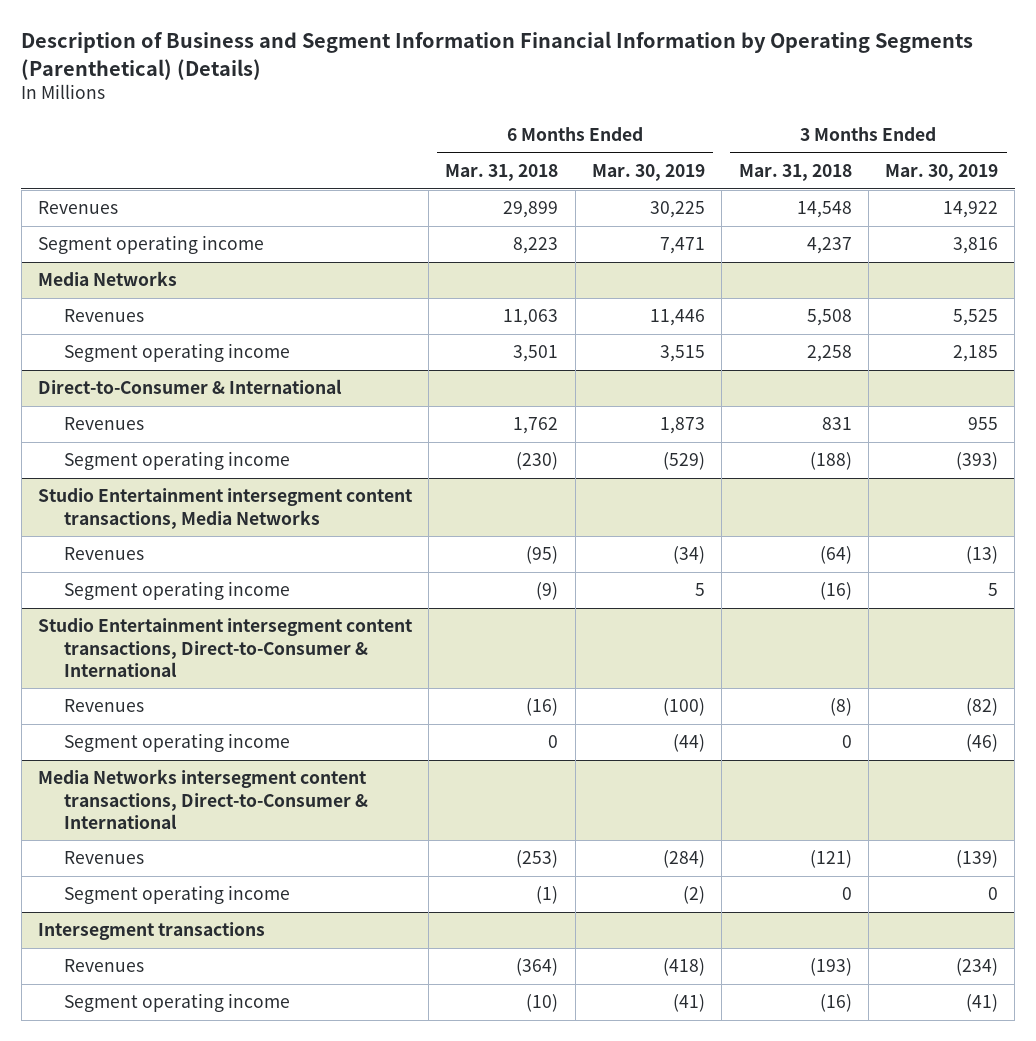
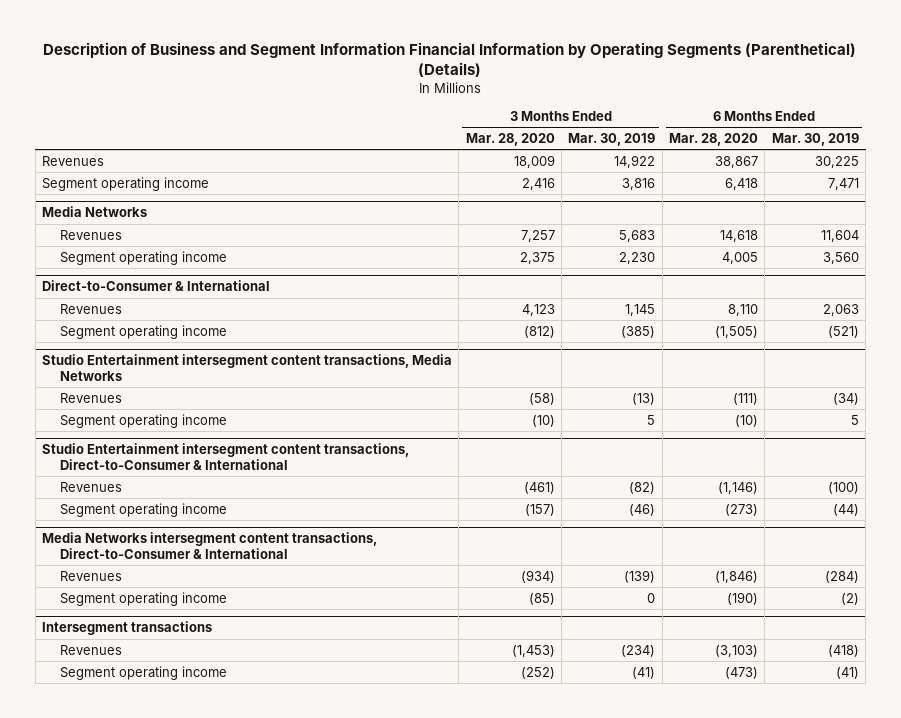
- | 6 Months Ended Mar. 31, 2018 | 6 Months Ended Mar. 30, 2019 | 3 Months Ended Mar. 31, 2018 | 3 Months Ended Mar. 30, 2019
+ | 3 Months Ended Mar. 28, 2020 | 3 Months Ended Mar. 30, 2019 | 6 Months Ended Mar. 28, 2020 | 6 Months Ended Mar. 30, 2019
@ Media Networks
- Revenues | 11,063 | 11,446 | 5,508 | 5,525
- Segment operating income | 3,501 | 3,515 | 2,258 | 2,185
+ Revenues | 7,257 | 5,683 | 14,618 | 11,604
+ Segment operating income | 2,375 | 2,230 | 4,005 | 3,560
@ Direct-to-Consumer & International
- Revenues | 1,762 | 1,873 | 831 | 955
- Segment operating income | (230) | (529) | (188) | (393)
+ Revenues | 4,123 | 1,145 | 8,110 | 2,063
+ Segment operating income | (812) | (385) | (1,505) | (521)

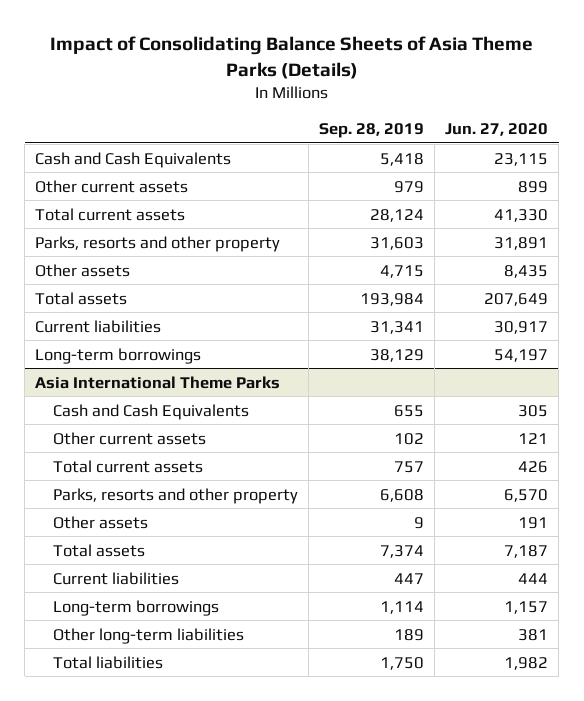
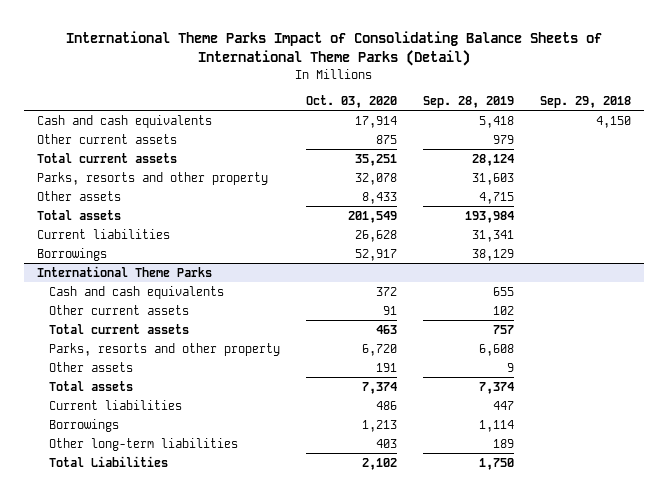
- Impact of Consolidating Balance Sheets of Asia Theme Parks (Details)
+ International Theme Parks Impact of Consolidating Balance Sheets of International Theme Parks (Detail)
- | Sep. 28, 2019 | Jun. 27, 2020
+ | Oct. 03, 2020 | Sep. 28, 2019 | Sep. 29, 2018
- Cash and Cash Equivalents | 5,418 | 23,115
+ Cash and cash equivalents | 17,914 | 5,418 | 4,150
- Long-term borrowings | 38,129 | 54,197
- Asia International Theme Parks
- Cash and Cash Equivalents | 655 | 305
+ Borrowings | 52,917 | 38,129 |
+ International Theme Parks
+ Cash and cash equivalents | 372 | 655 |
- Long-term borrowings | 1,114 | 1,157
+ Borrowings | 1,213 | 1,114 |
- Total liabilities | 1,750 | 1,982
+ Total Liabilities | 2,102 | 1,750 |

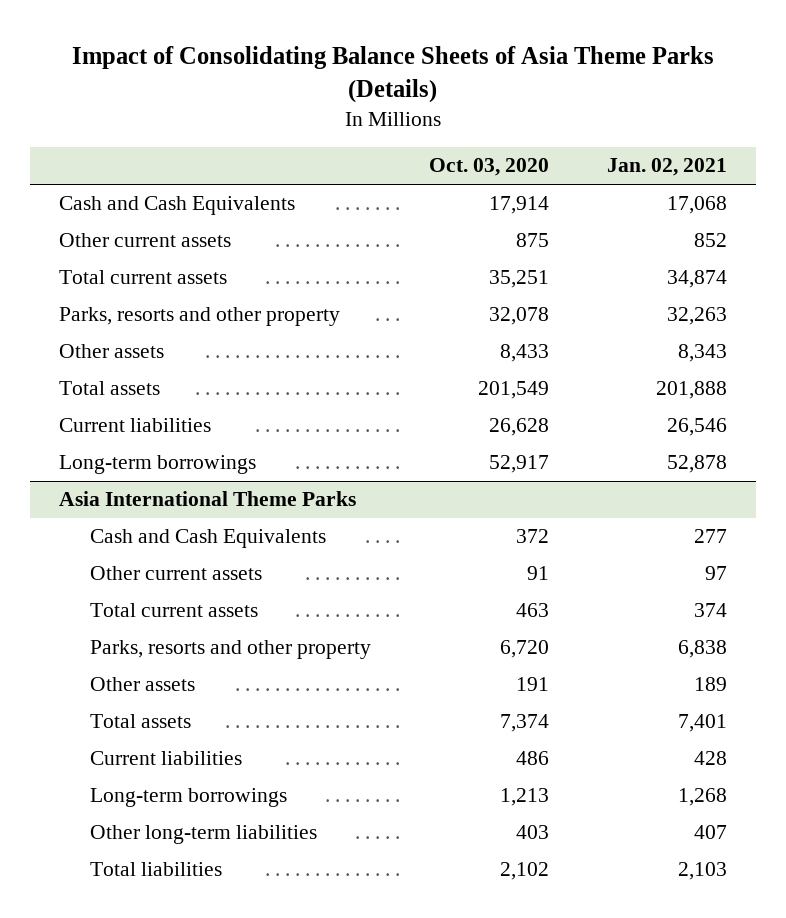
- International Theme Parks Impact of Consolidating Balance Sheets of International Theme Parks (Detail)
+ Impact of Consolidating Balance Sheets of Asia Theme Parks (Details)
- | Oct. 03, 2020 | Sep. 28, 2019 | Sep. 29, 2018
+ | Oct. 03, 2020 | Jan. 02, 2021
- Cash and cash equivalents | 17,914 | 5,418 | 4,150
+ Cash and Cash Equivalents | 17,914 | 17,068
- Borrowings | 52,917 | 38,129 |
- International Theme Parks
- Cash and cash equivalents | 372 | 655 |
+ Long-term borrowings | 52,917 | 52,878
+ Asia International Theme Parks
+ Cash and Cash Equivalents | 372 | 277
- Borrowings | 1,213 | 1,114 |
+ Long-term borrowings | 1,213 | 1,268
- Total Liabilities | 2,102 | 1,750 |
+ Total liabilities | 2,102 | 2,103

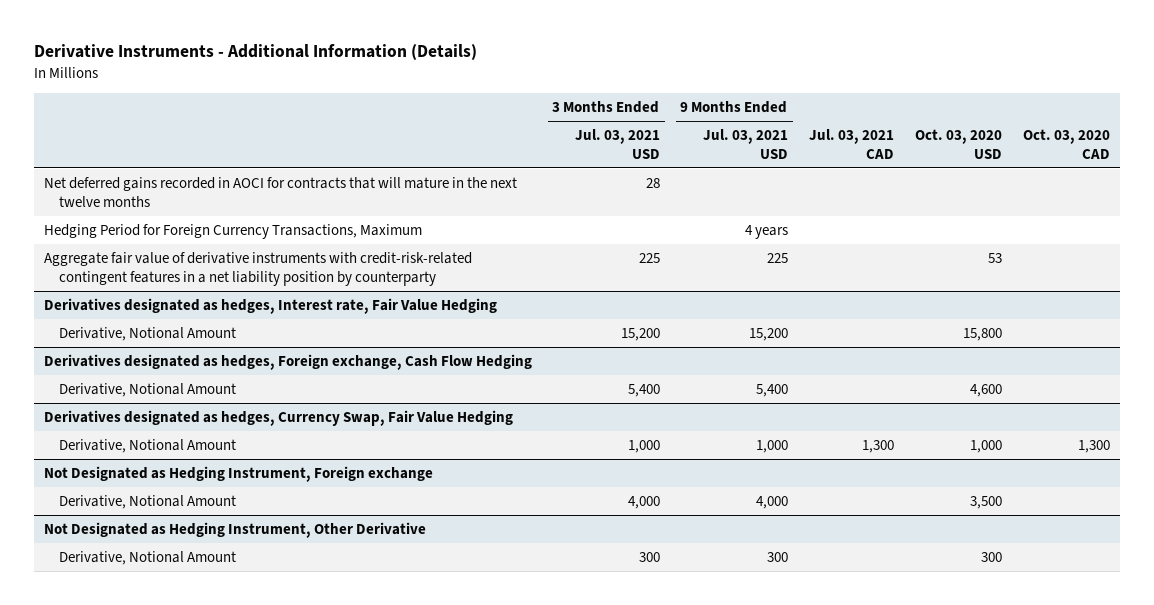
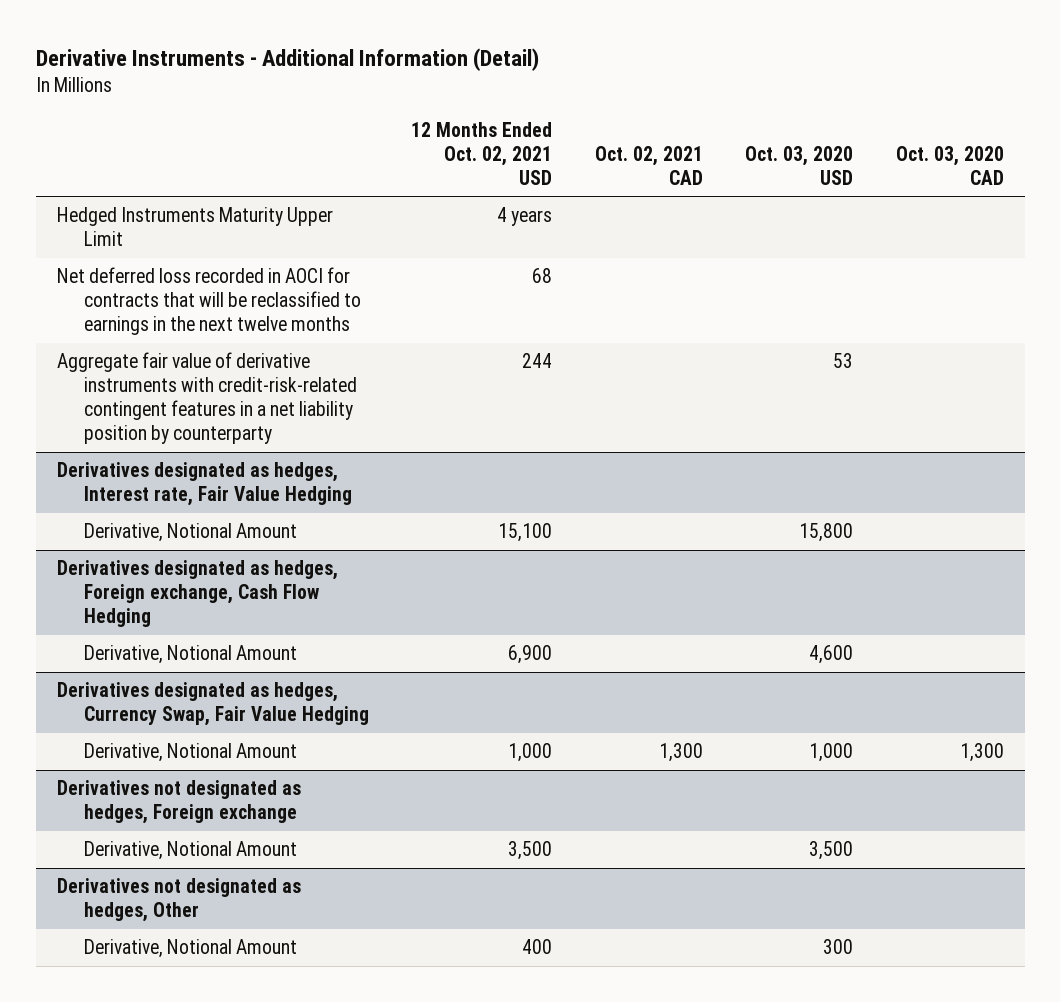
- Derivative Instruments - Additional Information (Details)
+ Derivative Instruments - Additional Information (Detail)
- | 3 Months Ended Jul. 03, 2021 USD | 9 Months Ended Jul. 03, 2021 USD | Jul. 03, 2021 CAD | Oct. 03, 2020 USD | Oct. 03, 2020 CAD
+ | 12 Months Ended Oct. 02, 2021 USD | Oct. 02, 2021 CAD | Oct. 03, 2020 USD | Oct. 03, 2020 CAD
- Net deferred gains recorded in AOCI for contracts that will mature in the next twelve months | 28 | | | |
- Hedging Period for Foreign Currency Transactions, Maximum | | 4 years | | |
+ Hedged Instruments Maturity Upper Limit | 4 years | | |
+ Net deferred loss recorded in AOCI for contracts that will be reclassified to earnings in the next twelve months | 68 | | |
- Not Designated as Hedging Instrument, Foreign exchange
+ Derivatives not designated as hedges, Foreign exchange
- Not Designated as Hedging Instrument, Other Derivative
+ Derivatives not designated as hedges, Other

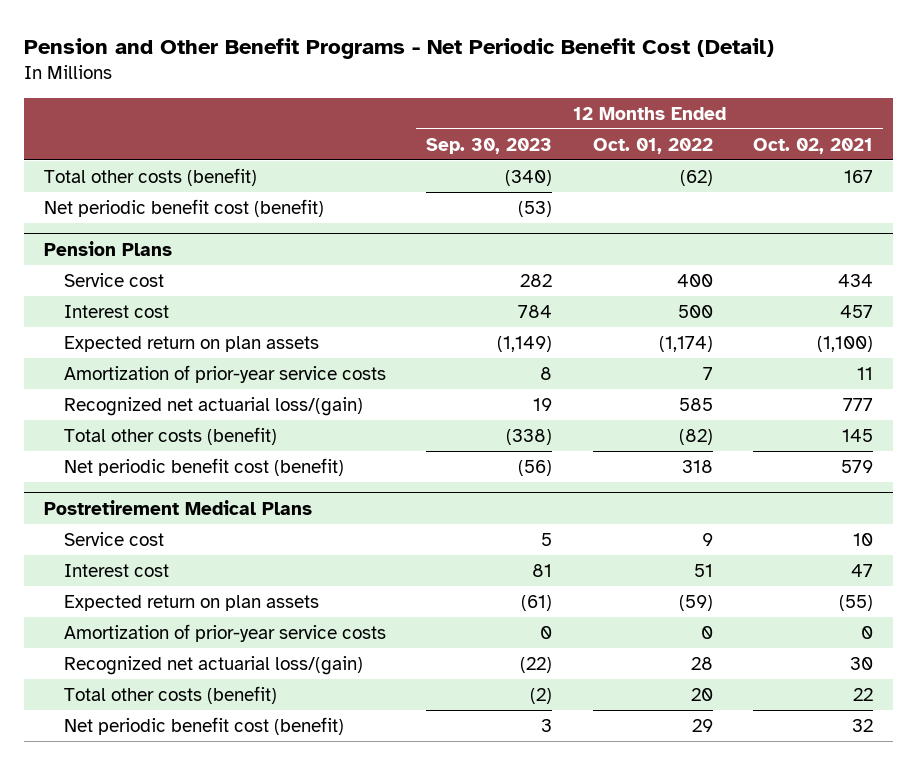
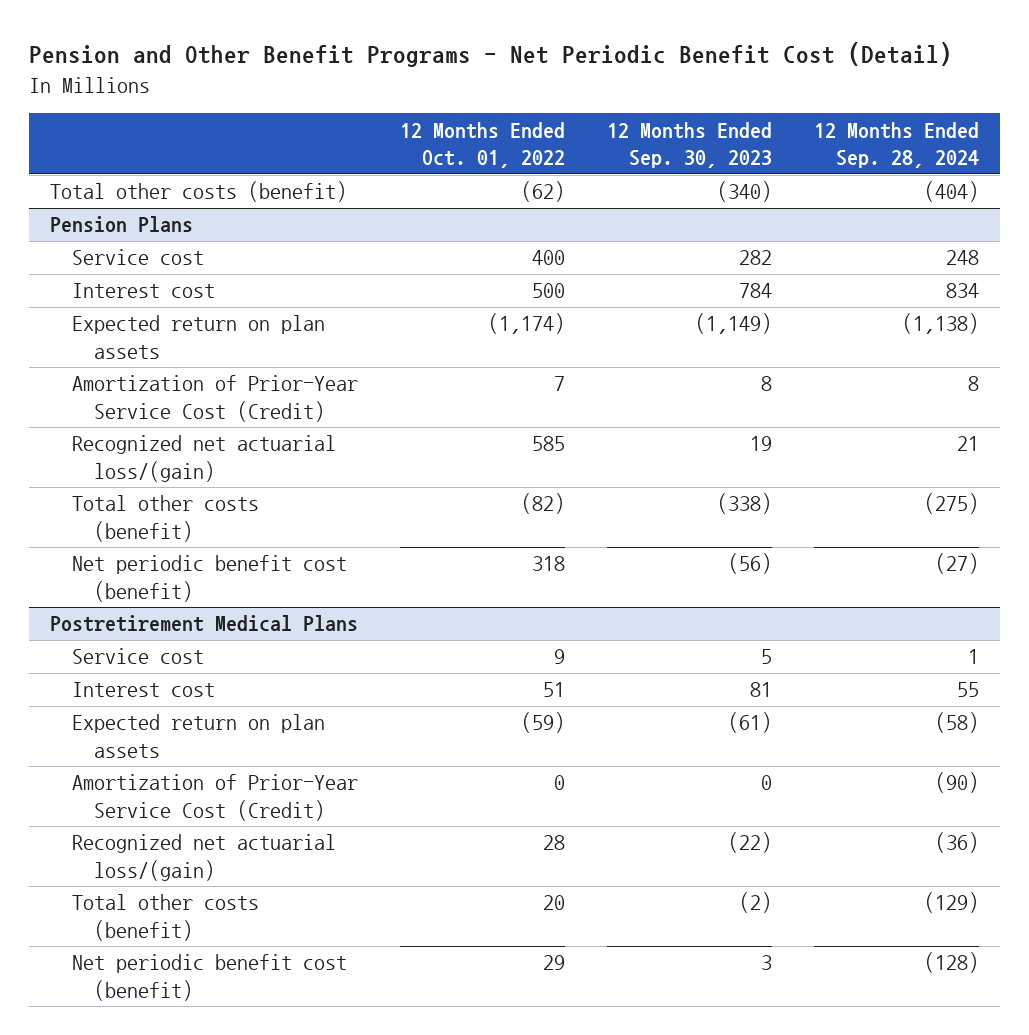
- | 12 Months Ended Sep. 30, 2023 | 12 Months Ended Oct. 01, 2022 | 12 Months Ended Oct. 02, 2021
+ | 12 Months Ended Oct. 01, 2022 | 12 Months Ended Sep. 30, 2023 | 12 Months Ended Sep. 28, 2024
- Net periodic benefit cost (benefit) | (53) | |
@ Pension Plans
- Amortization of prior-year service costs | 8 | 7 | 11
+ Amortization of Prior-Year Service Cost (Credit) | 7 | 8 | 8
@ Postretirement Medical Plans
- Amortization of prior-year service costs | 0 | 0 | 0
+ Amortization of Prior-Year Service Cost (Credit) | 0 | 0 | (90)

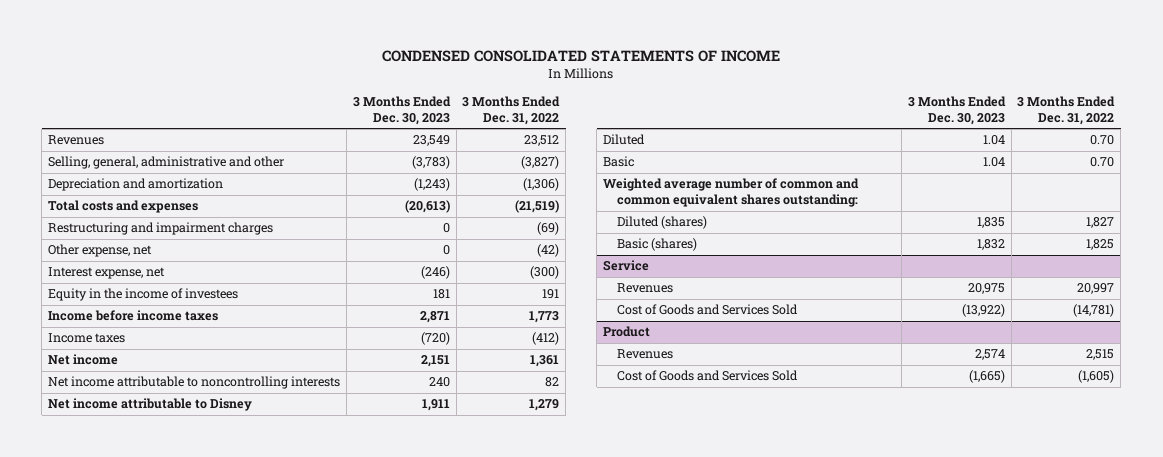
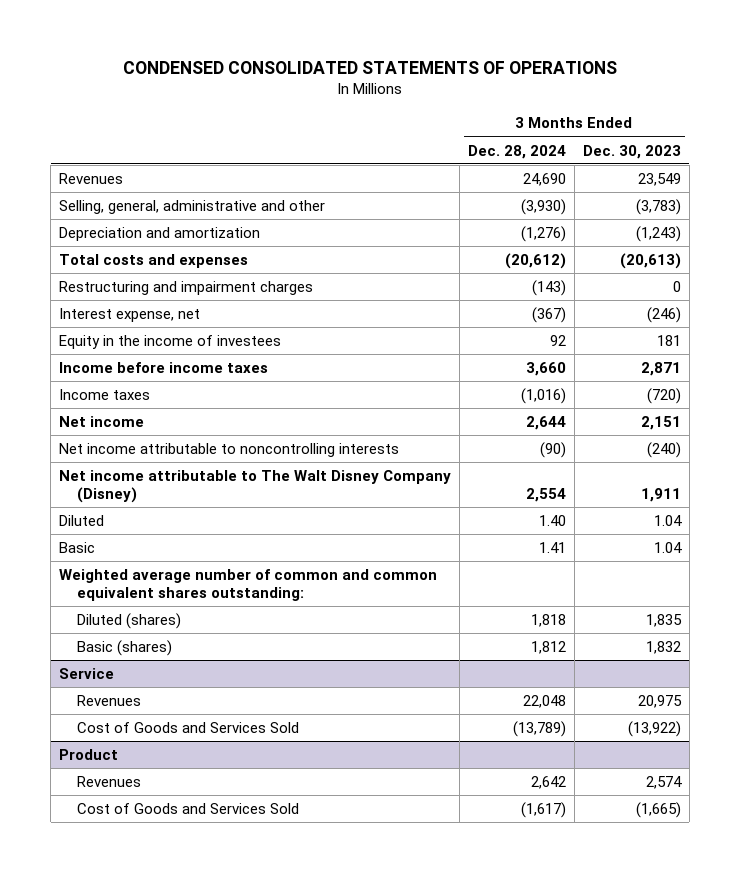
- CONDENSED CONSOLIDATED STATEMENTS OF INCOME
+ CONDENSED CONSOLIDATED STATEMENTS OF OPERATIONS
- | 3 Months Ended Dec. 30, 2023 | 3 Months Ended Dec. 31, 2022
+ | 3 Months Ended Dec. 28, 2024 | 3 Months Ended Dec. 30, 2023
- Other expense, net | 0 | (42)
- Net income attributable to noncontrolling interests | 240 | 82
- Net income attributable to Disney | 1,911 | 1,279
+ Net income attributable to noncontrolling interests | (90) | (240)
+ Net income attributable to The Walt Disney Company (Disney) | 2,554 | 1,911

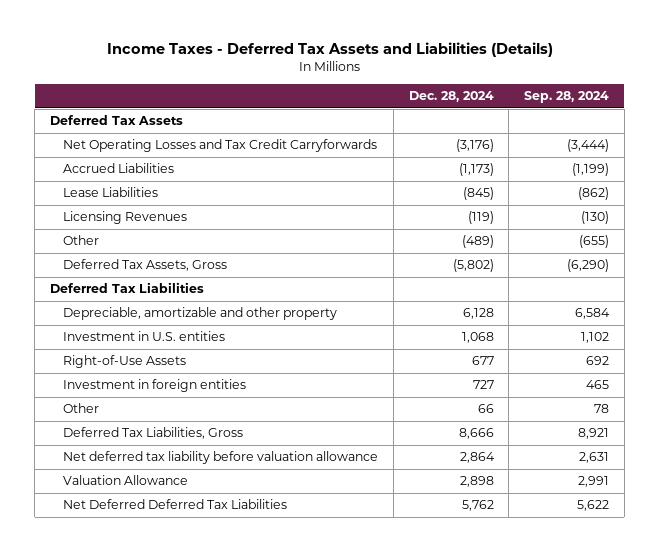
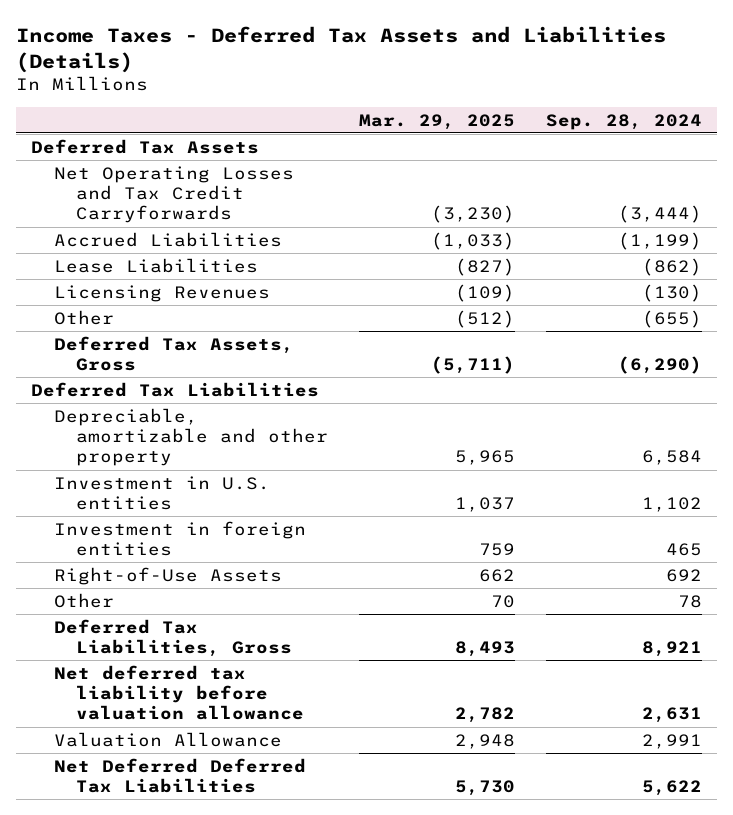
- | Dec. 28, 2024 | Sep. 28, 2024
+ | Mar. 29, 2025 | Sep. 28, 2024
moved down: Right-of-Use Assets | 662 | 692

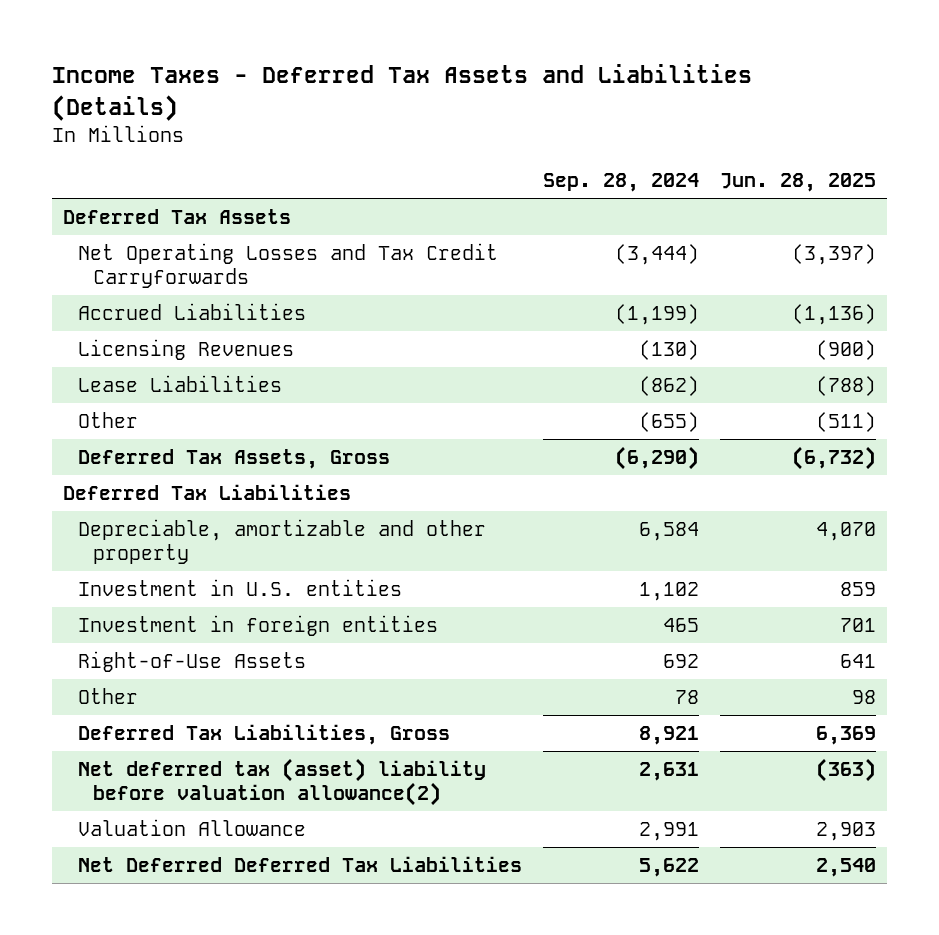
- | Mar. 29, 2025 | Sep. 28, 2024
+ | Sep. 28, 2024 | Jun. 28, 2025
moved down: Lease Liabilities | (862) | (788)
- Net deferred tax liability before valuation allowance | 2,782 | 2,631
+ Net deferred tax (asset) liability before valuation allowance(2) | 2,631 | (363)

